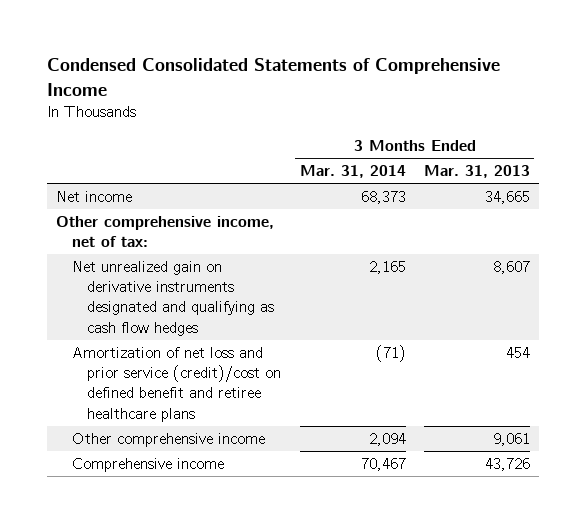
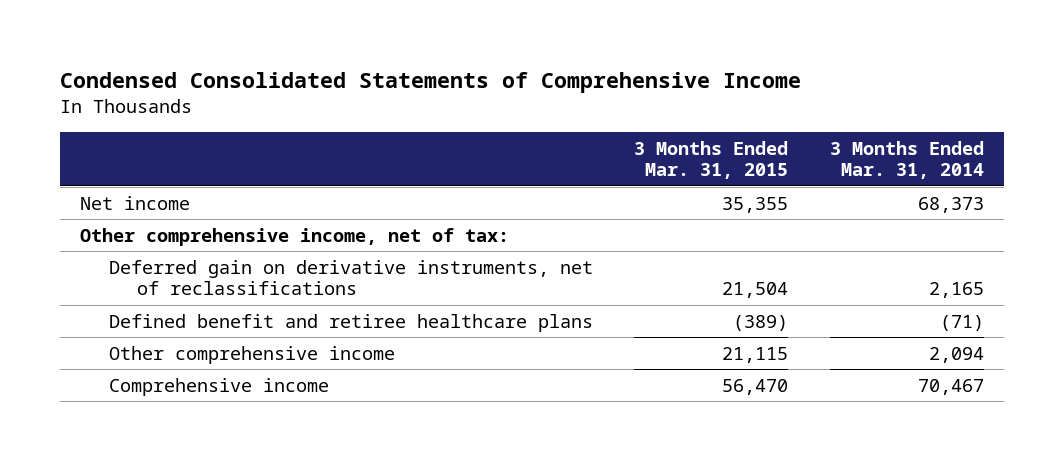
- | 3 Months Ended Mar. 31, 2014 | 3 Months Ended Mar. 31, 2013
+ | 3 Months Ended Mar. 31, 2015 | 3 Months Ended Mar. 31, 2014
- Net unrealized gain on derivative instruments designated and qualifying as cash flow hedges | 2,165 | 8,607
- Amortization of net loss and prior service (credit)/cost on defined benefit and retiree healthcare plans | (71) | 454
+ Deferred gain on derivative instruments, net of reclassifications | 21,504 | 2,165
+ Defined benefit and retiree healthcare plans | (389) | (71)

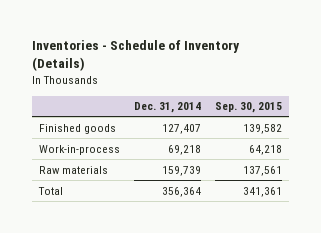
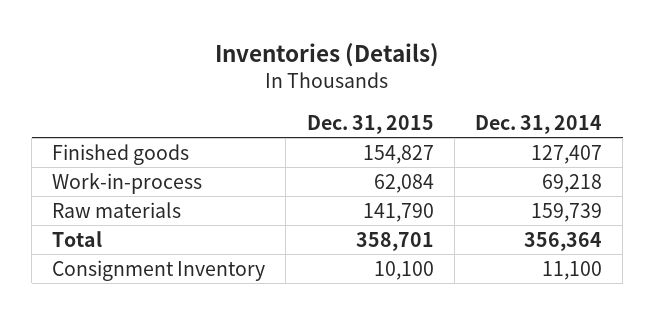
- Inventories - Schedule of Inventory (Details)
+ Inventories (Details)
- | Dec. 31, 2014 | Sep. 30, 2015
+ | Dec. 31, 2015 | Dec. 31, 2014
+ Consignment Inventory | 10,100 | 11,100

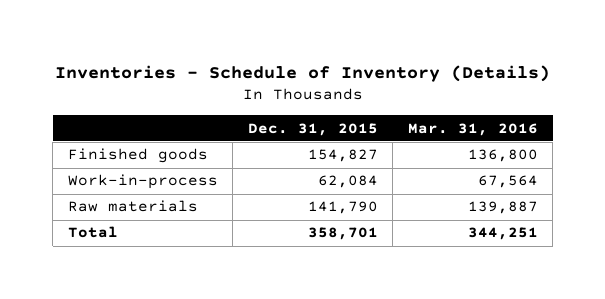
- Inventories (Details)
+ Inventories - Schedule of Inventory (Details)
- | Dec. 31, 2015 | Dec. 31, 2014
+ | Dec. 31, 2015 | Mar. 31, 2016
- Consignment Inventory | 10,100 | 11,100

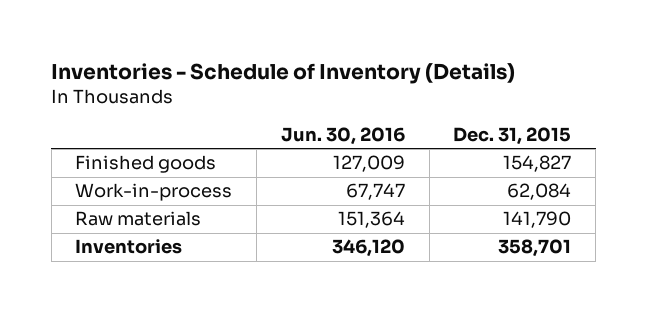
- | Dec. 31, 2015 | Mar. 31, 2016
+ | Jun. 30, 2016 | Dec. 31, 2015
- Total | 358,701 | 344,251
+ Inventories | 346,120 | 358,701

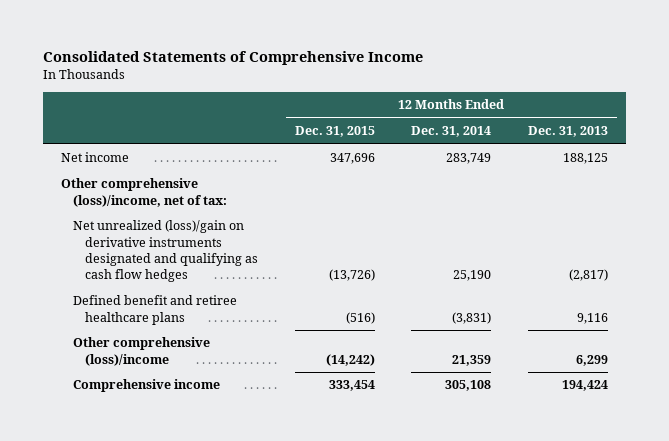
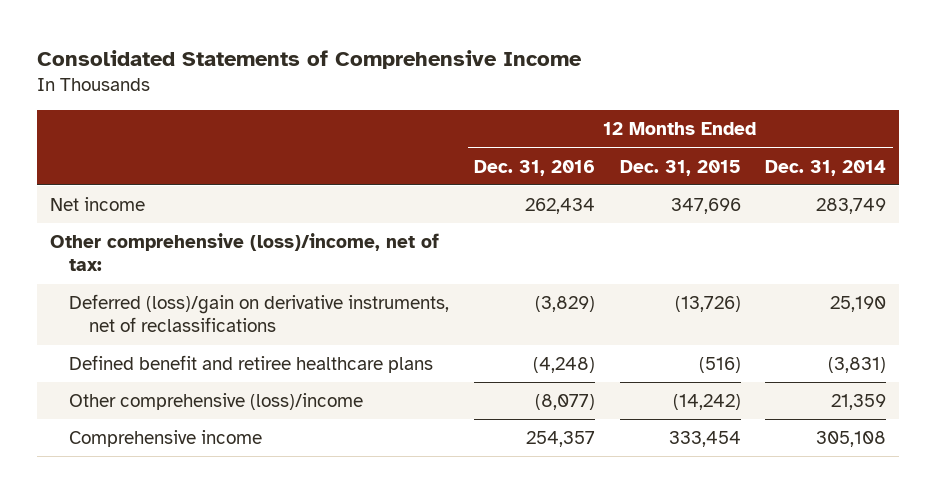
- | 12 Months Ended Dec. 31, 2015 | 12 Months Ended Dec. 31, 2014 | 12 Months Ended Dec. 31, 2013
+ | 12 Months Ended Dec. 31, 2016 | 12 Months Ended Dec. 31, 2015 | 12 Months Ended Dec. 31, 2014
- Net unrealized (loss)/gain on derivative instruments designated and qualifying as cash flow hedges | (13,726) | 25,190 | (2,817)
+ Deferred (loss)/gain on derivative instruments, net of reclassifications | (3,829) | (13,726) | 25,190

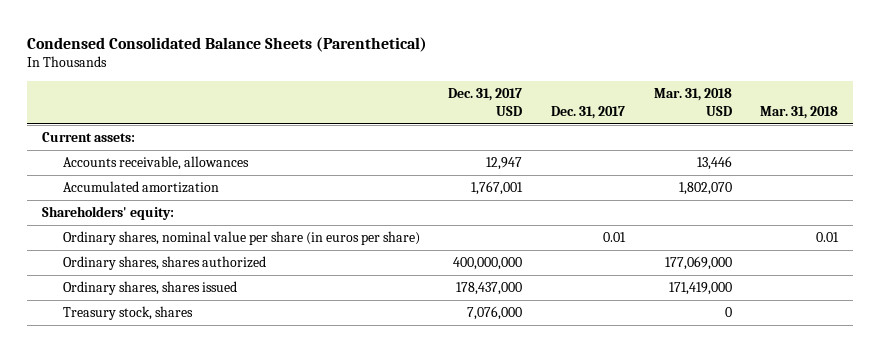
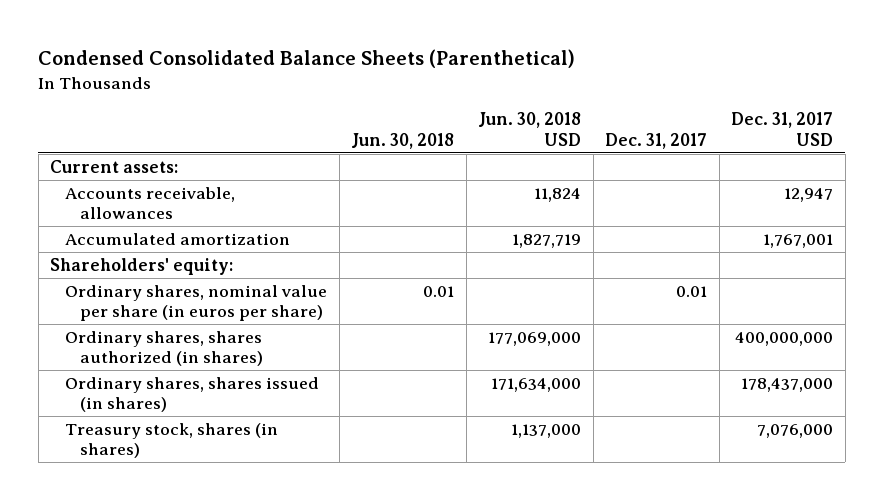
- | Dec. 31, 2017 USD | Dec. 31, 2017 | Mar. 31, 2018 USD | Mar. 31, 2018
+ | Jun. 30, 2018 | Jun. 30, 2018 USD | Dec. 31, 2017 | Dec. 31, 2017 USD
- Ordinary shares, shares authorized | 400,000,000 | | 177,069,000 |
- Ordinary shares, shares issued | 178,437,000 | | 171,419,000 |
- Treasury stock, shares | 7,076,000 | | 0 |
+ Ordinary shares, shares authorized (in shares) | | 177,069,000 | | 400,000,000
+ Ordinary shares, shares issued (in shares) | | 171,634,000 | | 178,437,000
+ Treasury stock, shares (in shares) | | 1,137,000 | | 7,076,000

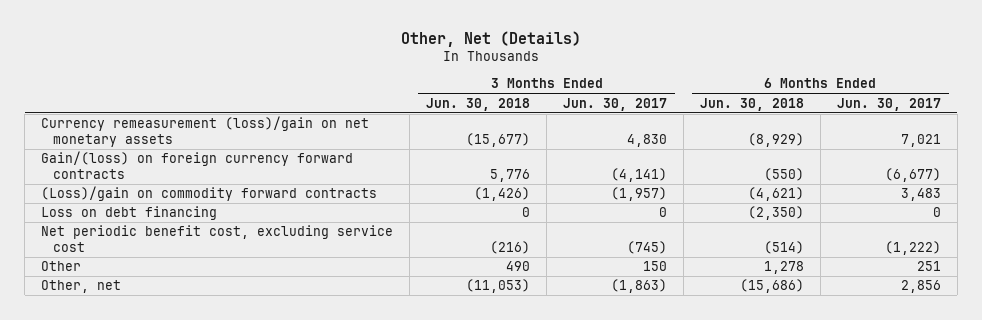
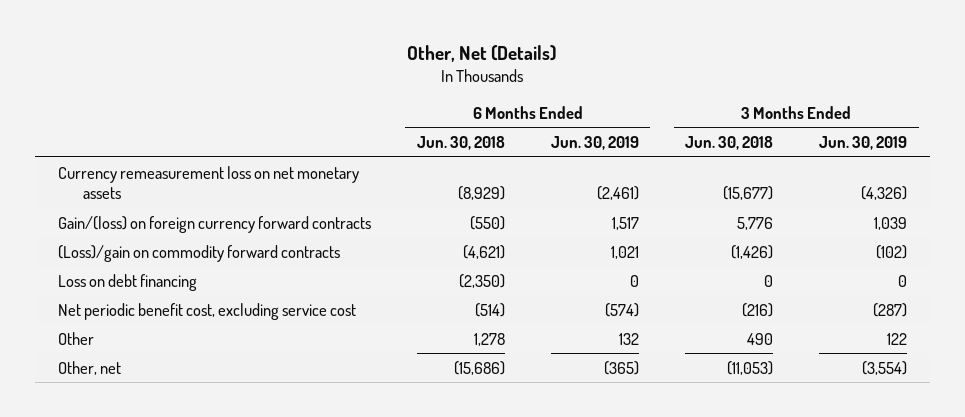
- | 3 Months Ended Jun. 30, 2018 | 3 Months Ended Jun. 30, 2017 | 6 Months Ended Jun. 30, 2018 | 6 Months Ended Jun. 30, 2017
+ | 6 Months Ended Jun. 30, 2018 | 6 Months Ended Jun. 30, 2019 | 3 Months Ended Jun. 30, 2018 | 3 Months Ended Jun. 30, 2019
- Currency remeasurement (loss)/gain on net monetary assets | (15,677) | 4,830 | (8,929) | 7,021
+ Currency remeasurement loss on net monetary assets | (8,929) | (2,461) | (15,677) | (4,326)

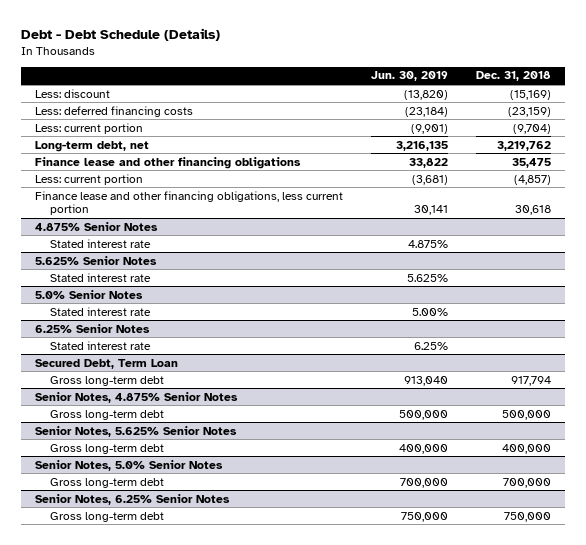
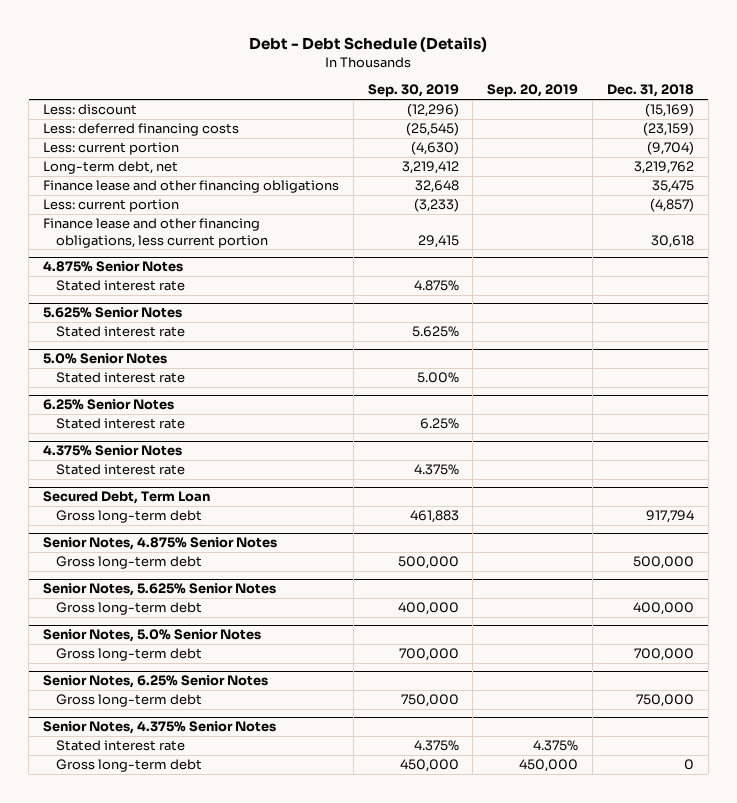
- | Jun. 30, 2019 | Dec. 31, 2018
+ | Sep. 30, 2019 | Sep. 20, 2019 | Dec. 31, 2018
+ 4.375% Senior Notes
+ Stated interest rate | 4.375% | |
+ Senior Notes, 4.375% Senior Notes
+ Stated interest rate | 4.375% | 4.375% |
+ Gross long-term debt | 450,000 | 450,000 | 0

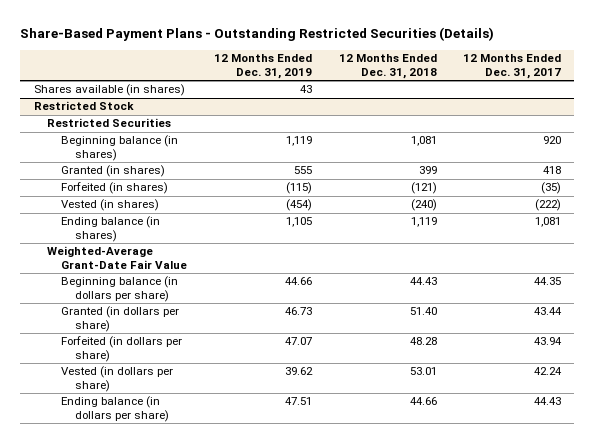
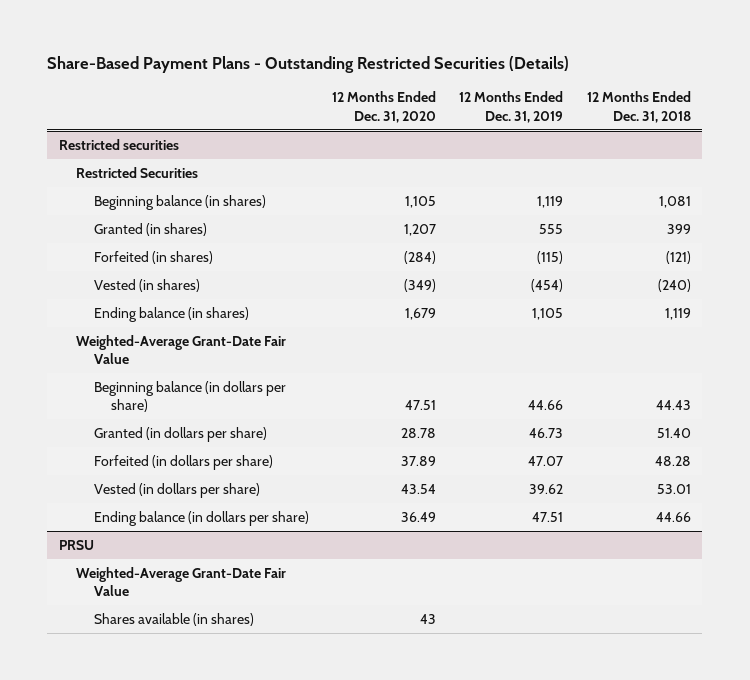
- | 12 Months Ended Dec. 31, 2019 | 12 Months Ended Dec. 31, 2018 | 12 Months Ended Dec. 31, 2017
+ | 12 Months Ended Dec. 31, 2020 | 12 Months Ended Dec. 31, 2019 | 12 Months Ended Dec. 31, 2018
- Shares available (in shares) | 43 | |
- Restricted Stock
+ Restricted securities
+ PRSU
+ Weighted-Average Grant-Date Fair Value
+ Shares available (in shares) | 43 | |

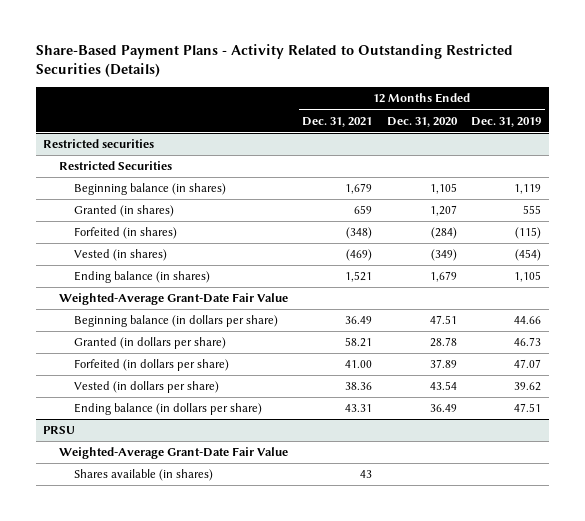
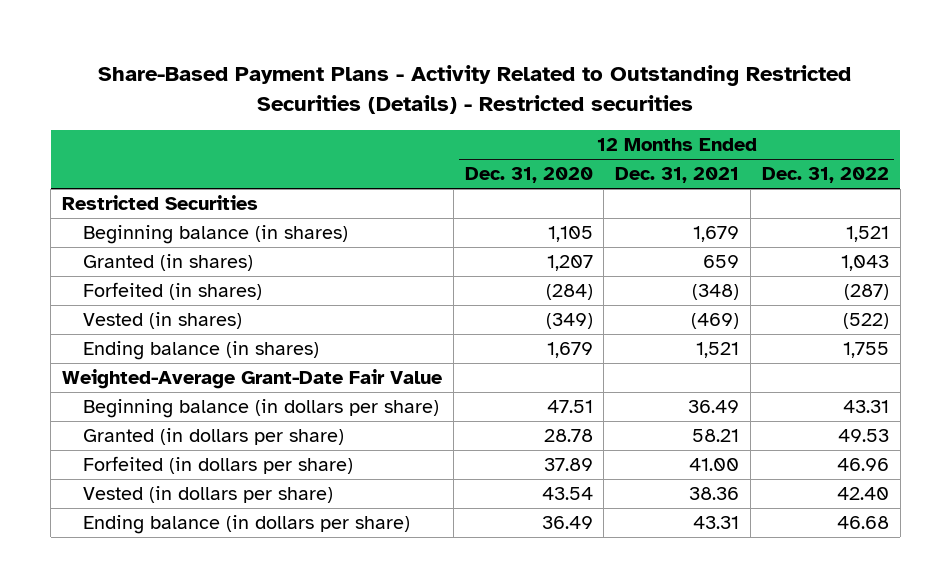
- Share-Based Payment Plans - Activity Related to Outstanding Restricted Securities (Details)
+ Share-Based Payment Plans - Activity Related to Outstanding Restricted Securities (Details) - Restricted securities
- | 12 Months Ended Dec. 31, 2021 | 12 Months Ended Dec. 31, 2020 | 12 Months Ended Dec. 31, 2019
+ | 12 Months Ended Dec. 31, 2020 | 12 Months Ended Dec. 31, 2021 | 12 Months Ended Dec. 31, 2022
- Restricted securities
- PRSU
- Weighted-Average Grant-Date Fair Value
- Shares available (in shares) | 43 | |

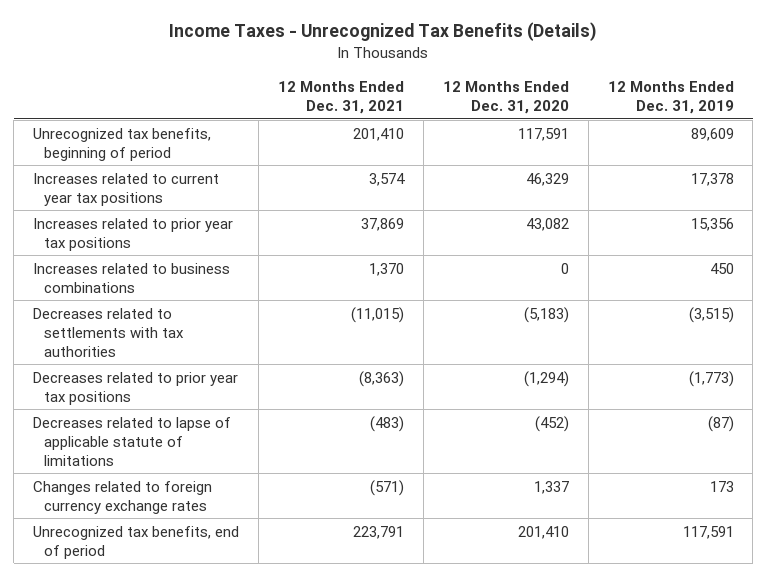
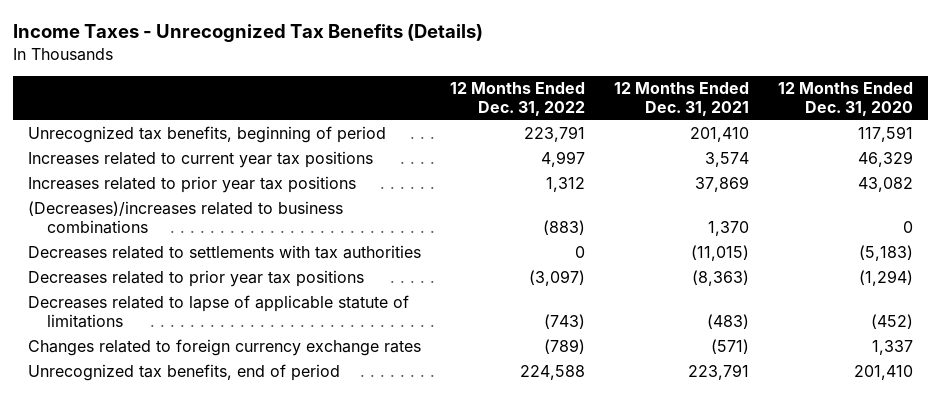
- | 12 Months Ended Dec. 31, 2021 | 12 Months Ended Dec. 31, 2020 | 12 Months Ended Dec. 31, 2019
+ | 12 Months Ended Dec. 31, 2022 | 12 Months Ended Dec. 31, 2021 | 12 Months Ended Dec. 31, 2020
- Increases related to business combinations | 1,370 | 0 | 450
+ (Decreases)/increases related to business combinations | (883) | 1,370 | 0

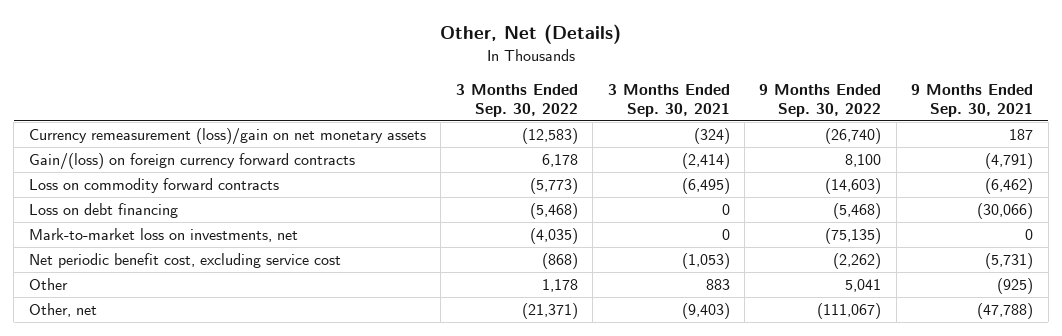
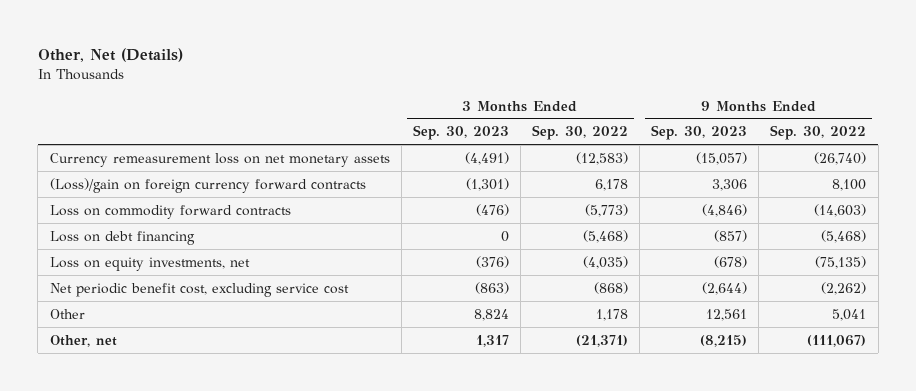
- | 3 Months Ended Sep. 30, 2022 | 3 Months Ended Sep. 30, 2021 | 9 Months Ended Sep. 30, 2022 | 9 Months Ended Sep. 30, 2021
+ | 3 Months Ended Sep. 30, 2023 | 3 Months Ended Sep. 30, 2022 | 9 Months Ended Sep. 30, 2023 | 9 Months Ended Sep. 30, 2022
- Currency remeasurement (loss)/gain on net monetary assets | (12,583) | (324) | (26,740) | 187
- Gain/(loss) on foreign currency forward contracts | 6,178 | (2,414) | 8,100 | (4,791)
+ Currency remeasurement loss on net monetary assets | (4,491) | (12,583) | (15,057) | (26,740)
+ (Loss)/gain on foreign currency forward contracts | (1,301) | 6,178 | 3,306 | 8,100
- Mark-to-market loss on investments, net | (4,035) | 0 | (75,135) | 0
+ Loss on equity investments, net | (376) | (4,035) | (678) | (75,135)

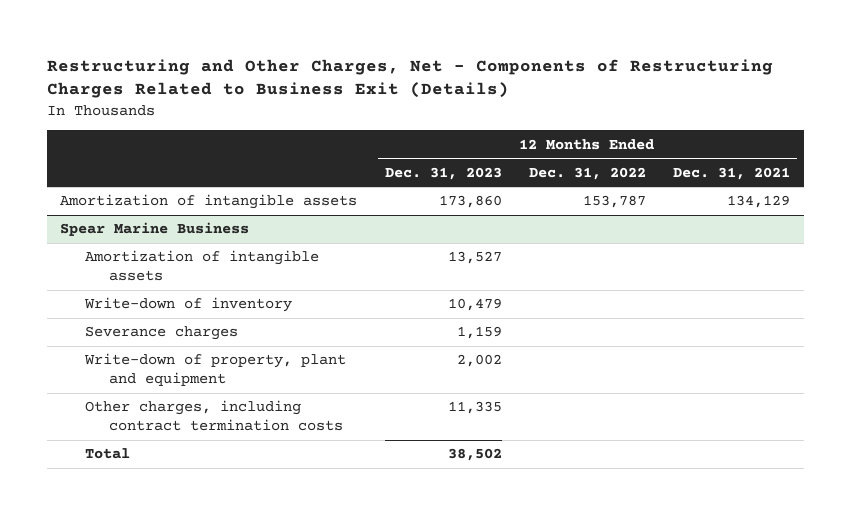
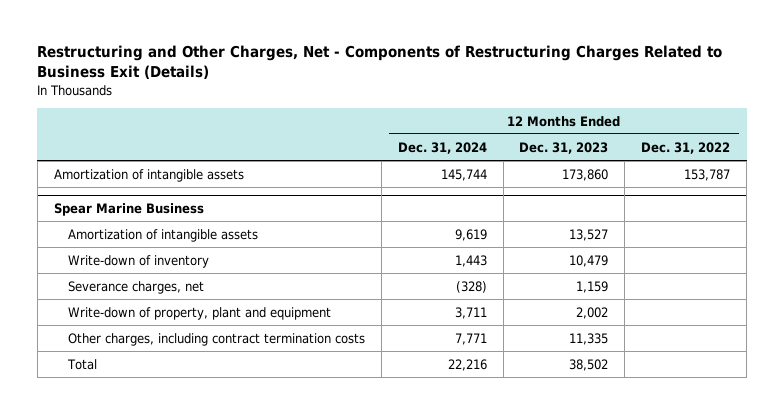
- | 12 Months Ended Dec. 31, 2023 | 12 Months Ended Dec. 31, 2022 | 12 Months Ended Dec. 31, 2021
+ | 12 Months Ended Dec. 31, 2024 | 12 Months Ended Dec. 31, 2023 | 12 Months Ended Dec. 31, 2022
@ Spear Marine Business
- Severance charges | 1,159 | |
+ Severance charges, net | (328) | 1,159 |

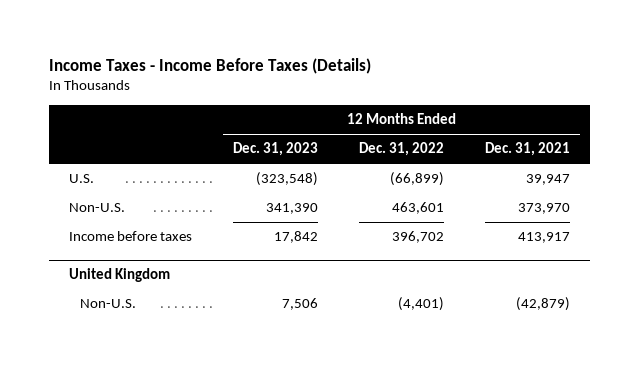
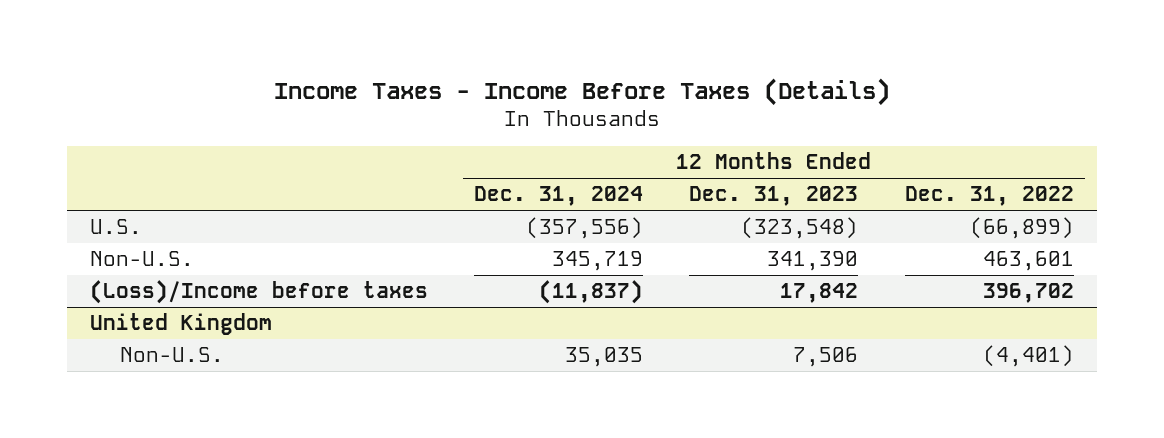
- | 12 Months Ended Dec. 31, 2023 | 12 Months Ended Dec. 31, 2022 | 12 Months Ended Dec. 31, 2021
+ | 12 Months Ended Dec. 31, 2024 | 12 Months Ended Dec. 31, 2023 | 12 Months Ended Dec. 31, 2022
- Income before taxes | 17,842 | 396,702 | 413,917
+ (Loss)/Income before taxes | (11,837) | 17,842 | 396,702

